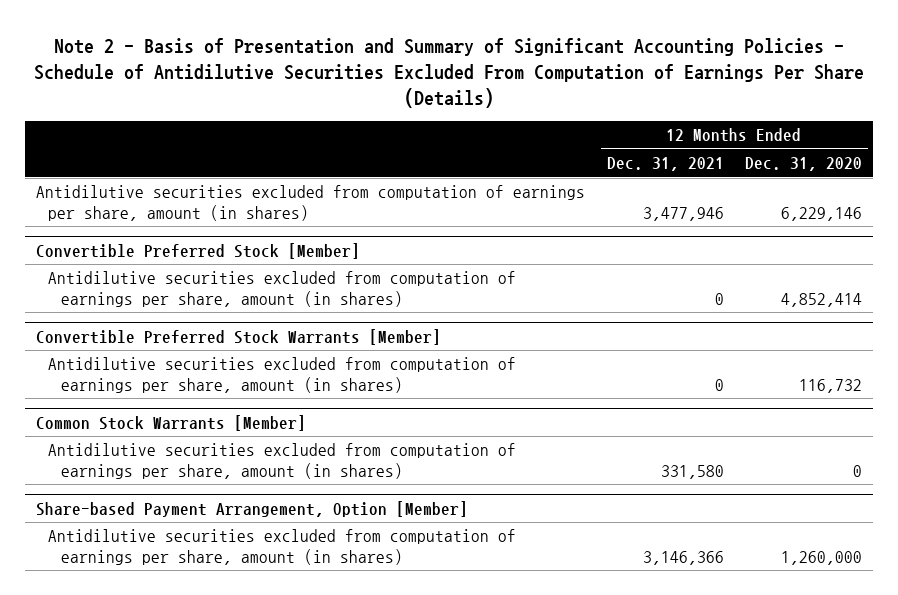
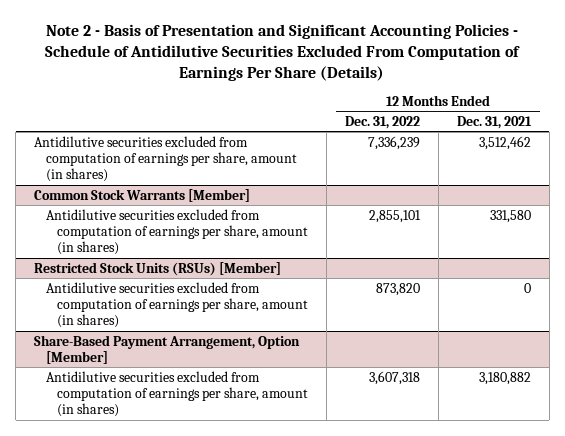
- Note 2 - Basis of Presentation and Summary of Significant Accounting Policies - Schedule of Antidilutive Securities Excluded From Computation of Earnings Per Share (Details)
+ Note 2 - Basis of Presentation and Significant Accounting Policies - Schedule of Antidilutive Securities Excluded From Computation of Earnings Per Share (Details)
- | 12 Months Ended Dec. 31, 2021 | 12 Months Ended Dec. 31, 2020
+ | 12 Months Ended Dec. 31, 2022 | 12 Months Ended Dec. 31, 2021
- Antidilutive securities excluded from computation of earnings per share, amount (in shares) | 3,477,946 | 6,229,146
- Convertible Preferred Stock [Member]
- Antidilutive securities excluded from computation of earnings per share, amount (in shares) | 0 | 4,852,414
- Convertible Preferred Stock Warrants [Member]
- Antidilutive securities excluded from computation of earnings per share, amount (in shares) | 0 | 116,732
+ Antidilutive securities excluded from computation of earnings per share, amount (in shares) | 7,336,239 | 3,512,462
- Share-based Payment Arrangement, Option [Member]
- Antidilutive securities excluded from computation of earnings per share, amount (in shares) | 3,146,366 | 1,260,000
+ Restricted Stock Units (RSUs) [Member]
+ Antidilutive securities excluded from computation of earnings per share, amount (in shares) | 873,820 | 0
+ Share-Based Payment Arrangement, Option [Member]
+ Antidilutive securities excluded from computation of earnings per share, amount (in shares) | 3,607,318 | 3,180,882

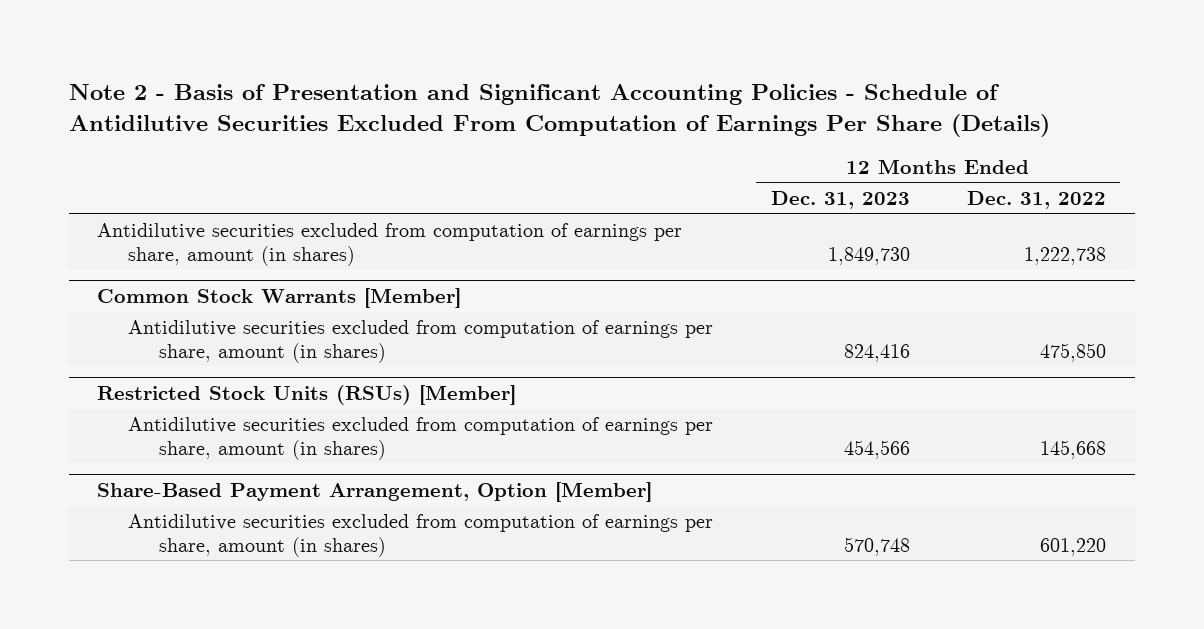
- | 12 Months Ended Dec. 31, 2022 | 12 Months Ended Dec. 31, 2021
+ | 12 Months Ended Dec. 31, 2023 | 12 Months Ended Dec. 31, 2022
- Antidilutive securities excluded from computation of earnings per share, amount (in shares) | 7,336,239 | 3,512,462
+ Antidilutive securities excluded from computation of earnings per share, amount (in shares) | 1,849,730 | 1,222,738
@ Common Stock Warrants [Member]
- Antidilutive securities excluded from computation of earnings per share, amount (in shares) | 2,855,101 | 331,580
+ Antidilutive securities excluded from computation of earnings per share, amount (in shares) | 824,416 | 475,850
@ Restricted Stock Units (RSUs) [Member]
- Antidilutive securities excluded from computation of earnings per share, amount (in shares) | 873,820 | 0
+ Antidilutive securities excluded from computation of earnings per share, amount (in shares) | 454,566 | 145,668
@ Share-Based Payment Arrangement, Option [Member]
- Antidilutive securities excluded from computation of earnings per share, amount (in shares) | 3,607,318 | 3,180,882
+ Antidilutive securities excluded from computation of earnings per share, amount (in shares) | 570,748 | 601,220

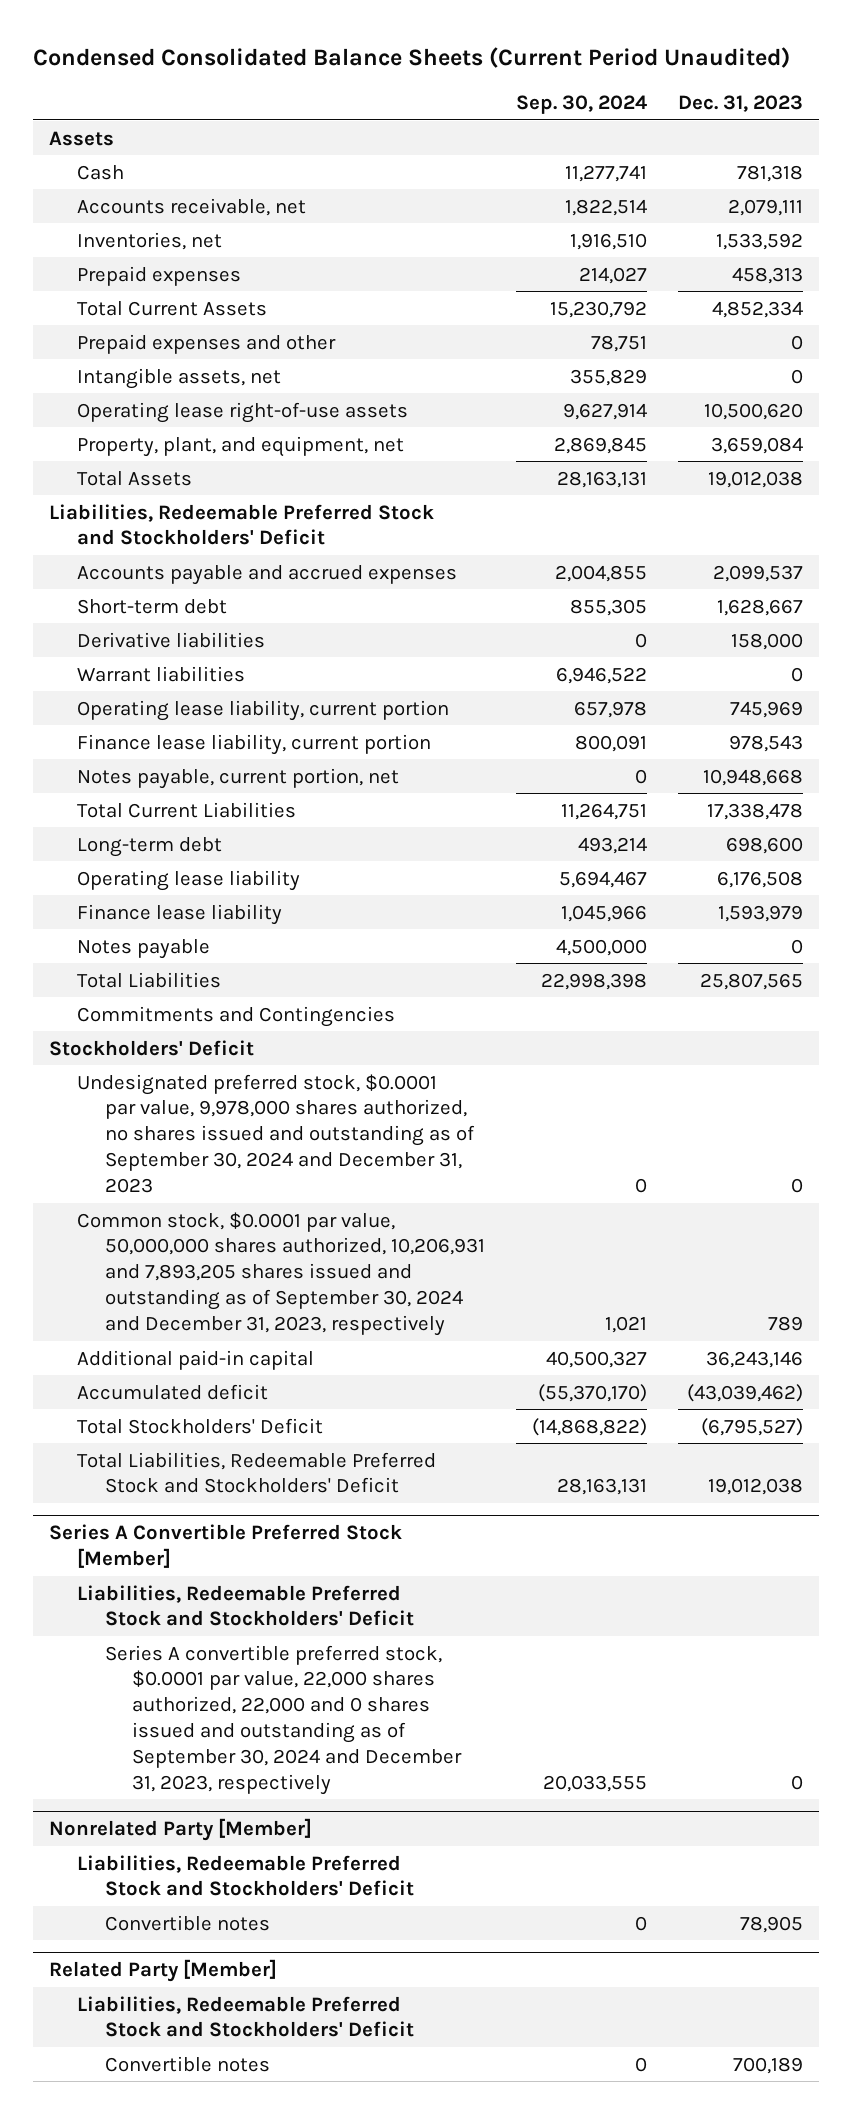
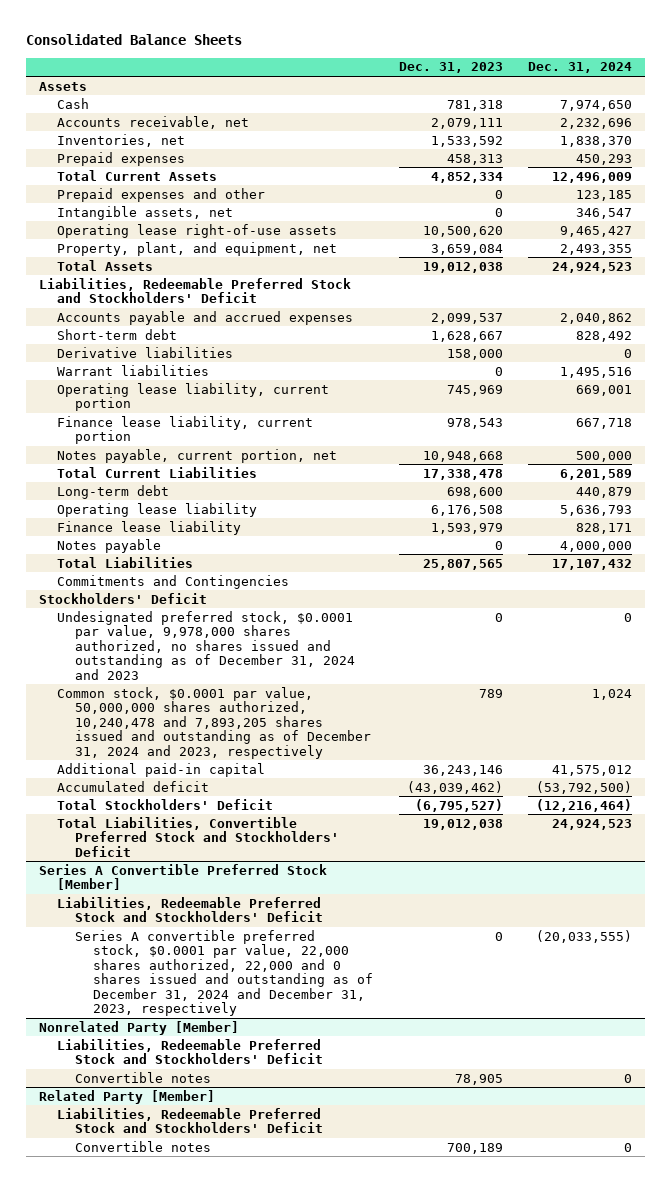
- Condensed Consolidated Balance Sheets (Current Period Unaudited)
+ Consolidated Balance Sheets
- | Sep. 30, 2024 | Dec. 31, 2023
+ | Dec. 31, 2023 | Dec. 31, 2024
- Undesignated preferred stock, $0.0001 par value, 9,978,000 shares authorized, no shares issued and outstanding as of September 30, 2024 and December 31, 2023 | 0 | 0
- Common stock, $0.0001 par value, 50,000,000 shares authorized, 10,206,931 and 7,893,205 shares issued and outstanding as of September 30, 2024 and December 31, 2023, respectively | 1,021 | 789
+ Undesignated preferred stock, $0.0001 par value, 9,978,000 shares authorized, no shares issued and outstanding as of December 31, 2024 and 2023 | 0 | 0
+ Common stock, $0.0001 par value, 50,000,000 shares authorized, 10,240,478 and 7,893,205 shares issued and outstanding as of December 31, 2024 and 2023, respectively | 789 | 1,024
- Total Liabilities, Redeemable Preferred Stock and Stockholders' Deficit | 28,163,131 | 19,012,038
+ Total Liabilities, Convertible Preferred Stock and Stockholders' Deficit | 19,012,038 | 24,924,523
@ Series A Convertible Preferred Stock [Member]
- Series A convertible preferred stock, $0.0001 par value, 22,000 shares authorized, 22,000 and 0 shares issued and outstanding as of September 30, 2024 and December 31, 2023, respectively | 20,033,555 | 0
+ Series A convertible preferred stock, $0.0001 par value, 22,000 shares authorized, 22,000 and 0 shares issued and outstanding as of December 31, 2024 and December 31, 2023, respectively | 0 | (20,033,555)

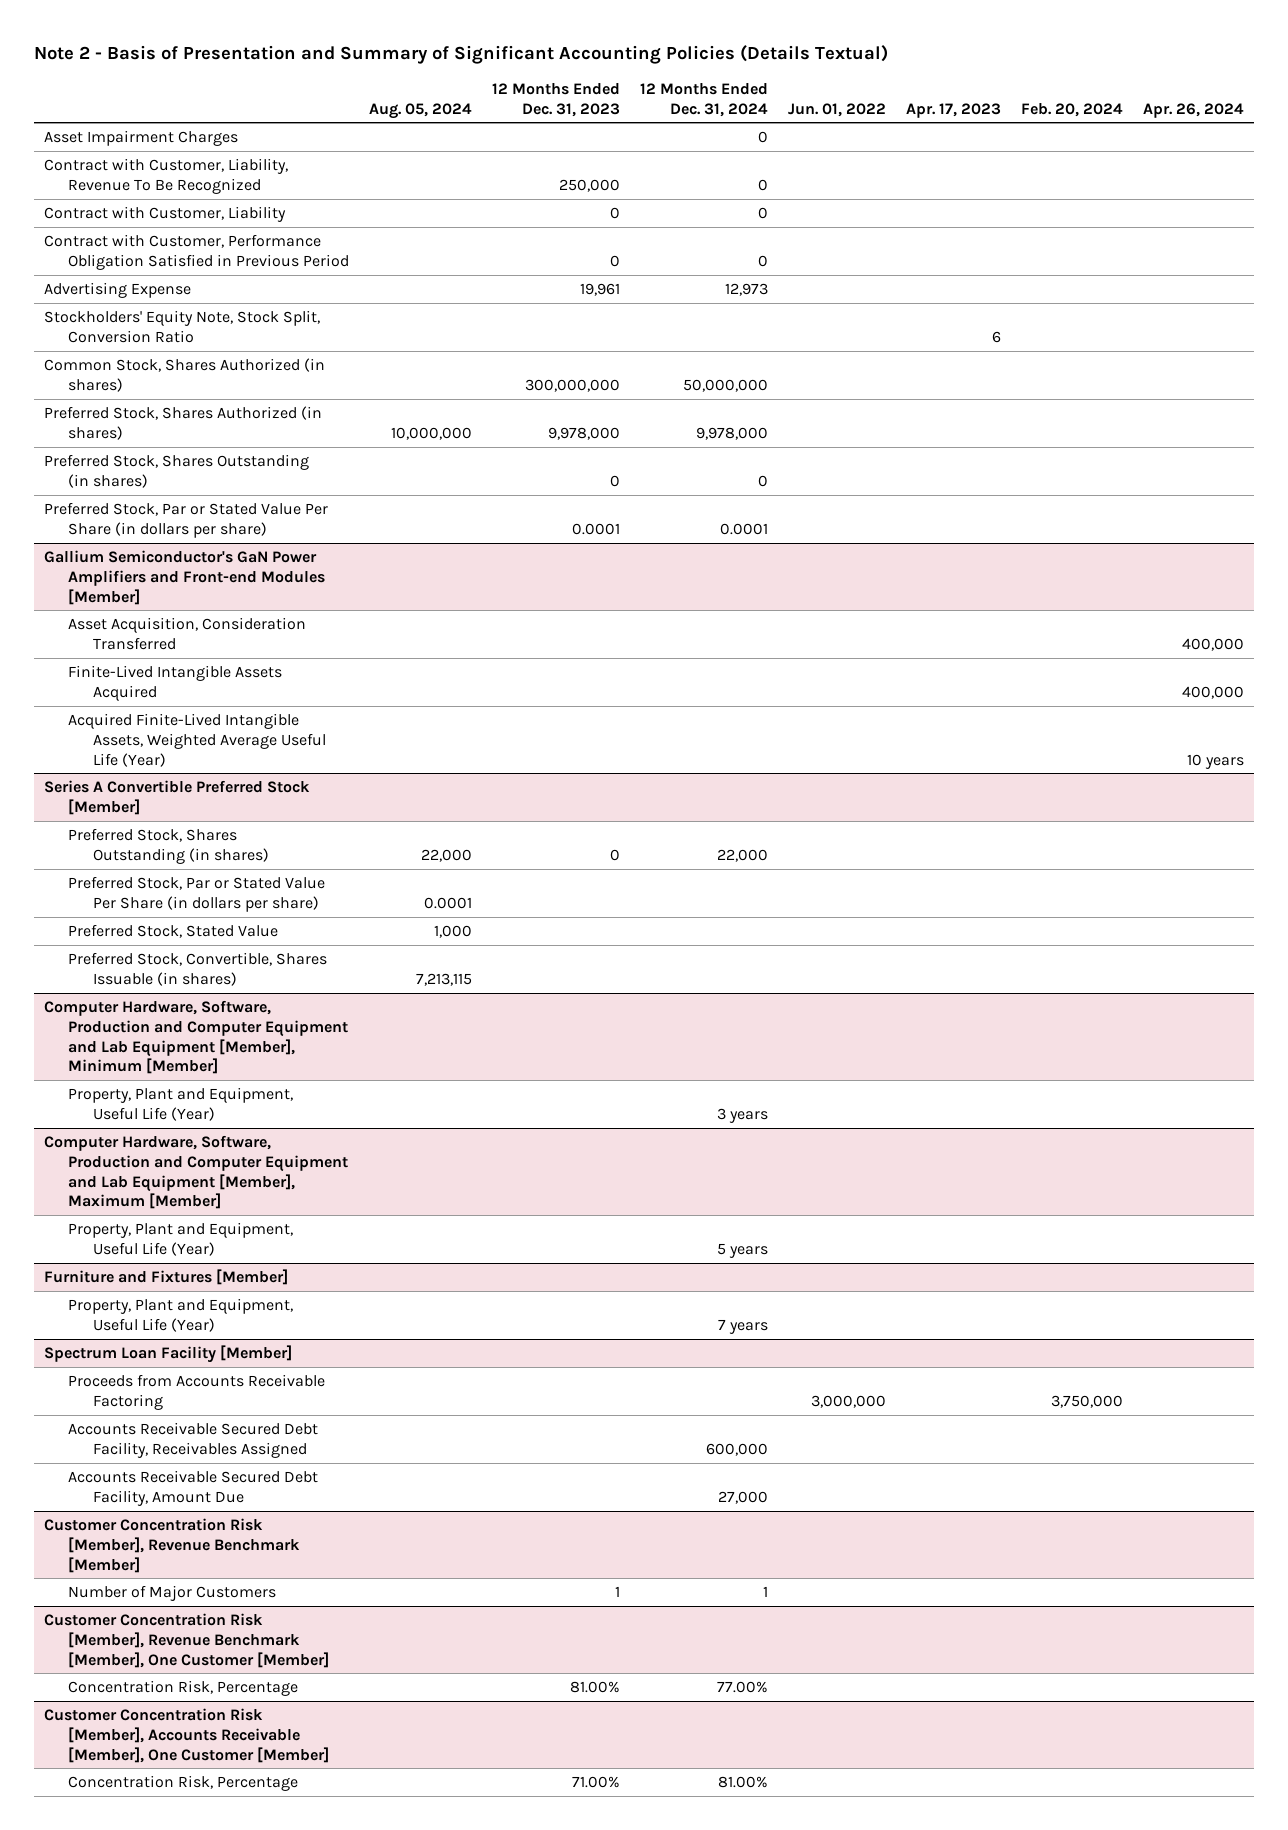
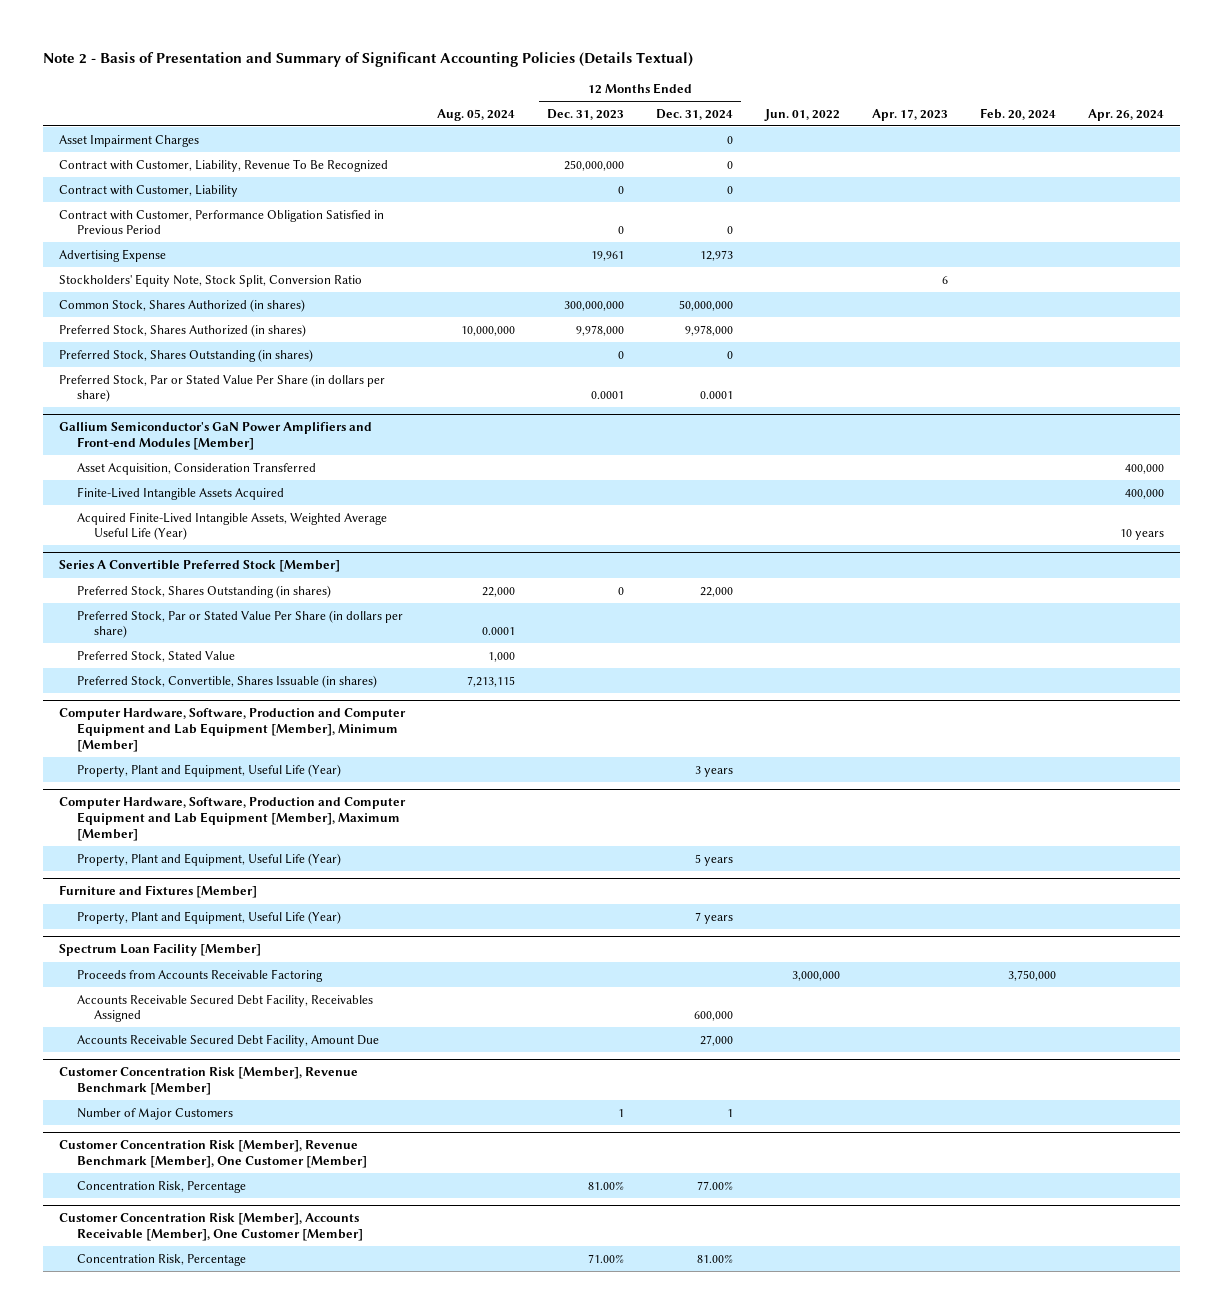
- Contract with Customer, Liability, Revenue To Be Recognized | | 250,000 | 0 | | | |
+ Contract with Customer, Liability, Revenue To Be Recognized | | 250,000,000 | 0 | | | |

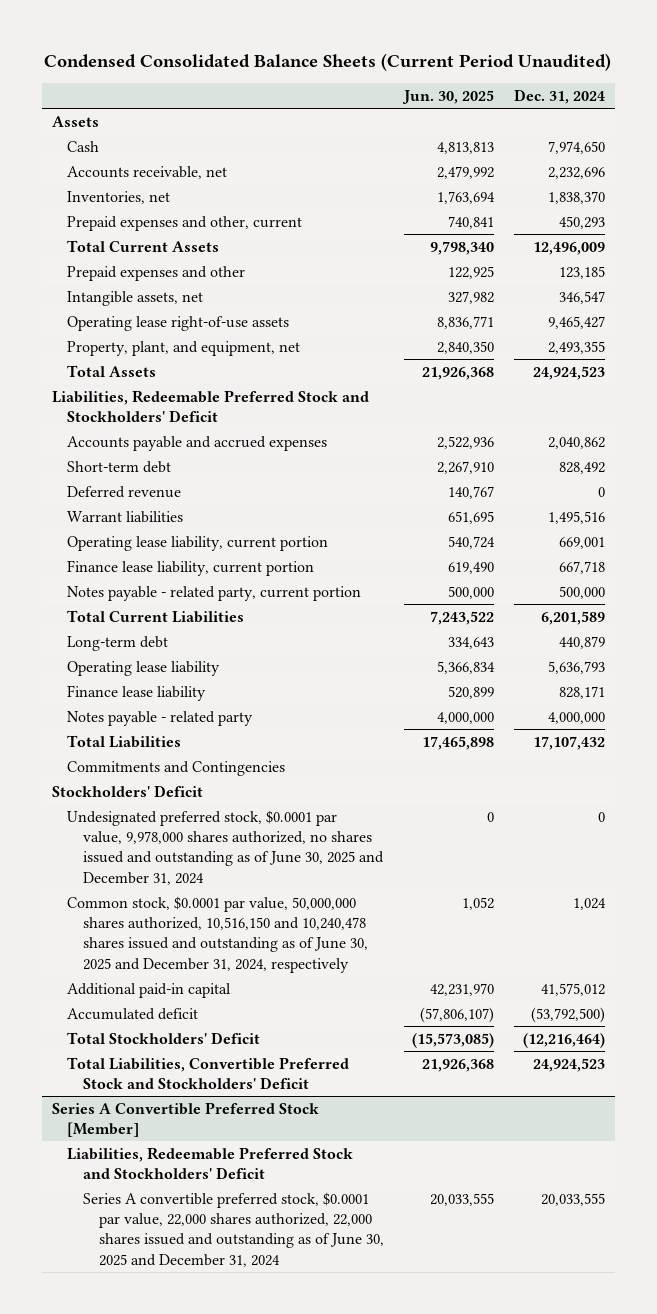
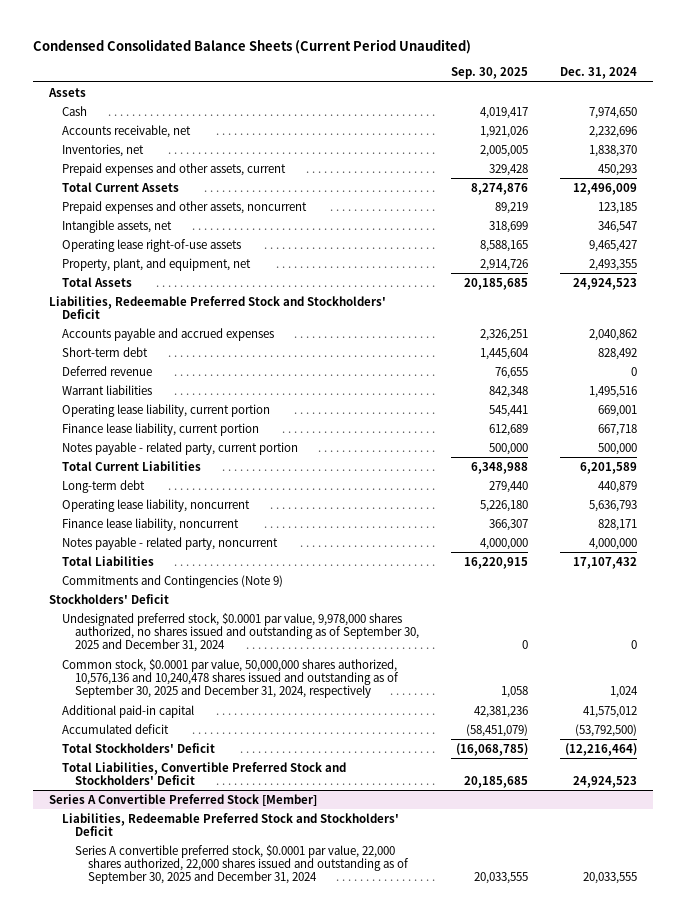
- | Jun. 30, 2025 | Dec. 31, 2024
+ | Sep. 30, 2025 | Dec. 31, 2024
- Prepaid expenses and other, current | 740,841 | 450,293
+ Prepaid expenses and other assets, current | 329,428 | 450,293
- Prepaid expenses and other | 122,925 | 123,185
+ Prepaid expenses and other assets, noncurrent | 89,219 | 123,185
- Operating lease liability | 5,366,834 | 5,636,793
- Finance lease liability | 520,899 | 828,171
- Notes payable - related party | 4,000,000 | 4,000,000
+ Operating lease liability, noncurrent | 5,226,180 | 5,636,793
+ Finance lease liability, noncurrent | 366,307 | 828,171
+ Notes payable - related party, noncurrent | 4,000,000 | 4,000,000
- Commitments and Contingencies
+ Commitments and Contingencies (Note 9)
- Undesignated preferred stock, $0.0001 par value, 9,978,000 shares authorized, no shares issued and outstanding as of June 30, 2025 and December 31, 2024 | 0 | 0
- Common stock, $0.0001 par value, 50,000,000 shares authorized, 10,516,150 and 10,240,478 shares issued and outstanding as of June 30, 2025 and December 31, 2024, respectively | 1,052 | 1,024
+ Undesignated preferred stock, $0.0001 par value, 9,978,000 shares authorized, no shares issued and outstanding as of September 30, 2025 and December 31, 2024 | 0 | 0
+ Common stock, $0.0001 par value, 50,000,000 shares authorized, 10,576,136 and 10,240,478 shares issued and outstanding as of September 30, 2025 and December 31, 2024, respectively | 1,058 | 1,024
@ Series A Convertible Preferred Stock [Member]
- Series A convertible preferred stock, $0.0001 par value, 22,000 shares authorized, 22,000 shares issued and outstanding as of June 30, 2025 and December 31, 2024 | 20,033,555 | 20,033,555
+ Series A convertible preferred stock, $0.0001 par value, 22,000 shares authorized, 22,000 shares issued and outstanding as of September 30, 2025 and December 31, 2024 | 20,033,555 | 20,033,555

